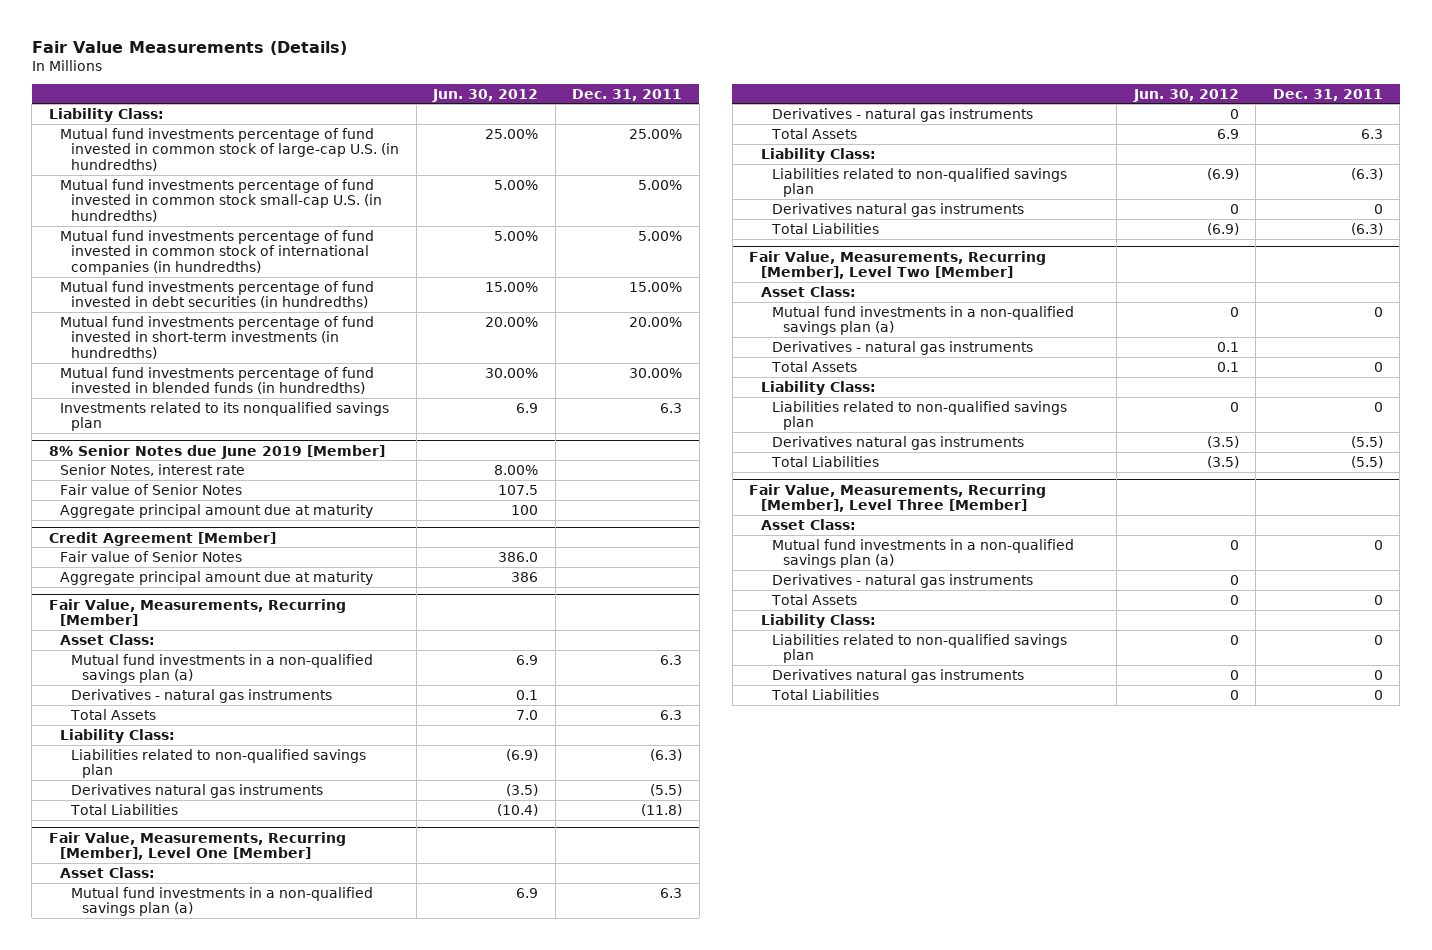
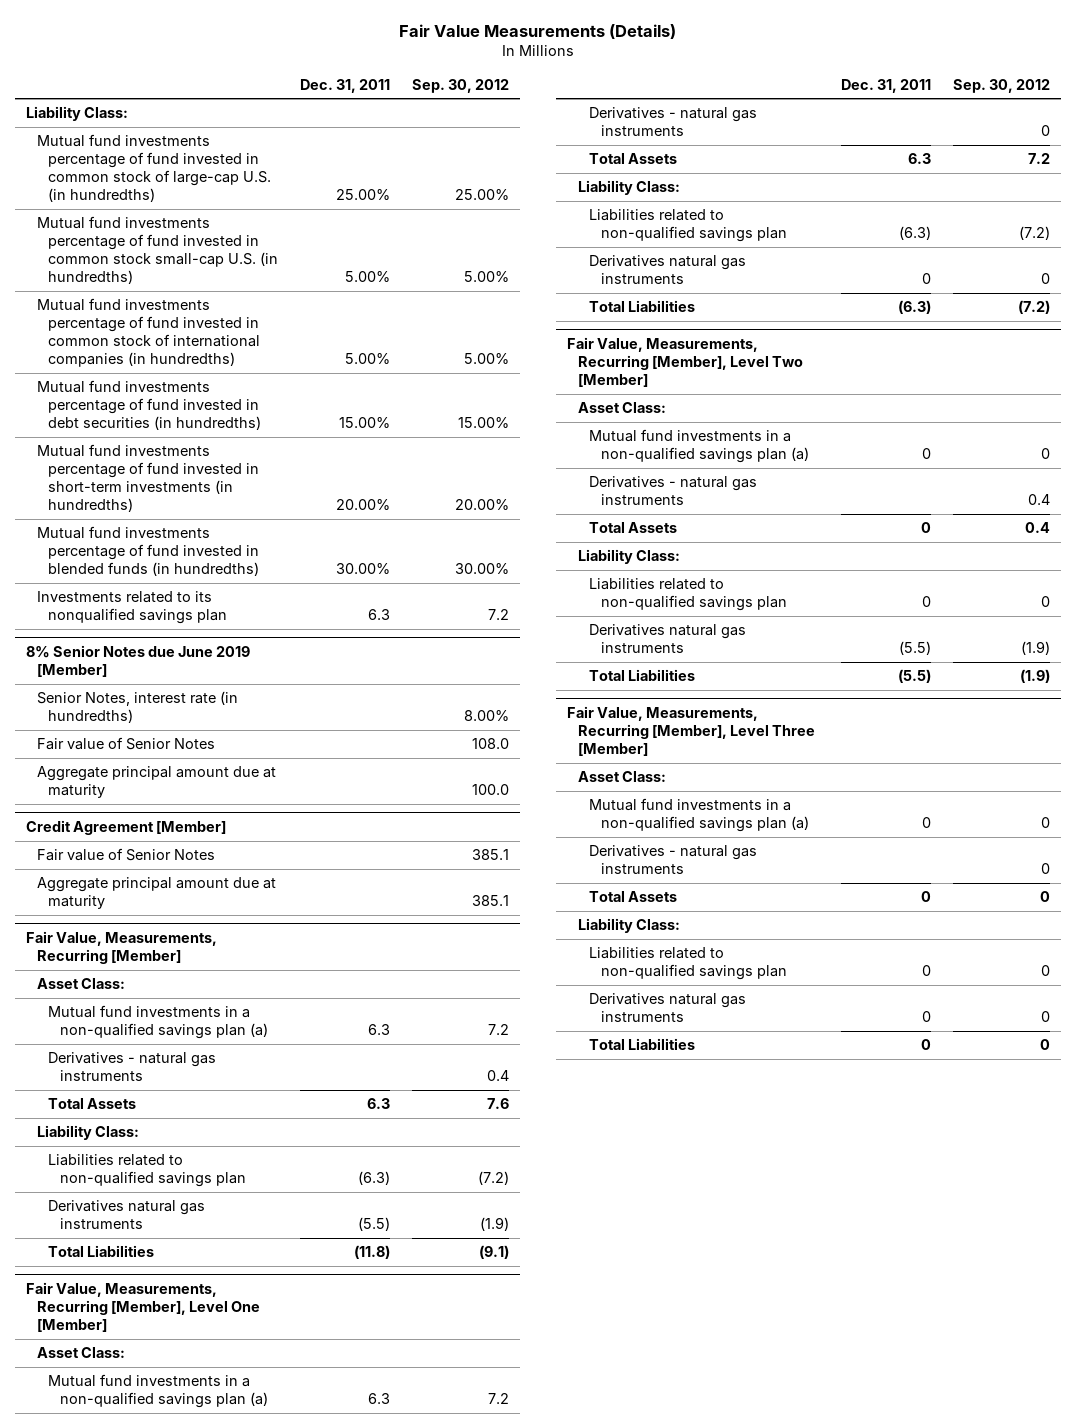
- | Jun. 30, 2012 | Dec. 31, 2011
+ | Dec. 31, 2011 | Sep. 30, 2012
@ 8% Senior Notes due June 2019 [Member]
- Senior Notes, interest rate | 8.00% |
+ Senior Notes, interest rate (in hundredths) | | 8.00%

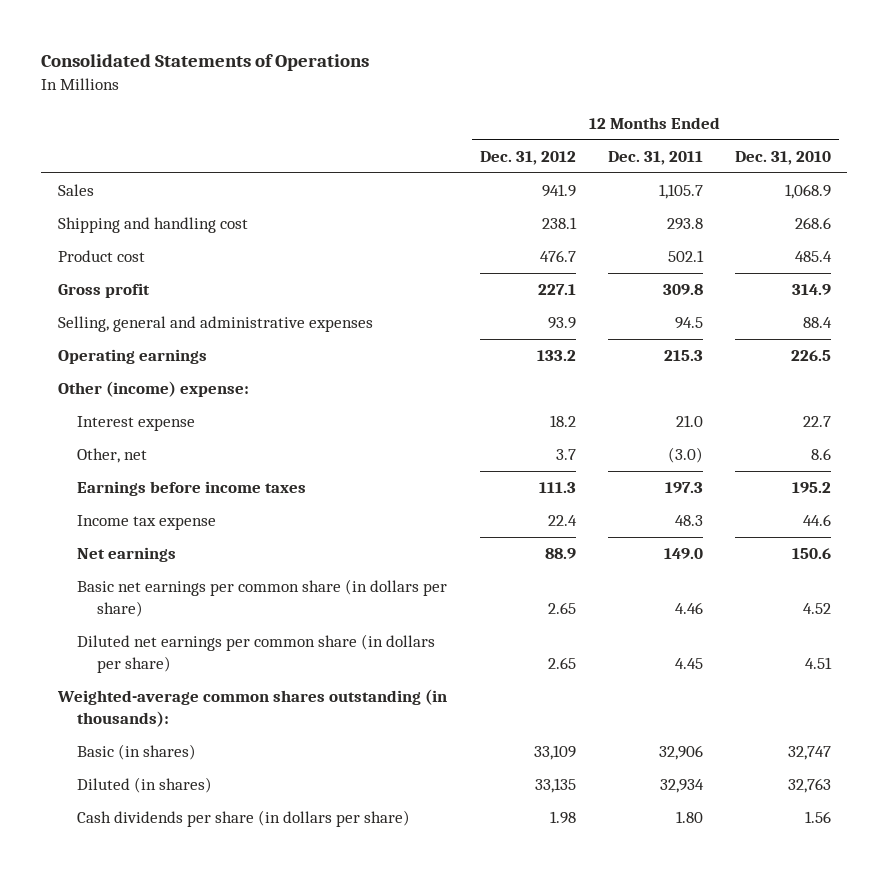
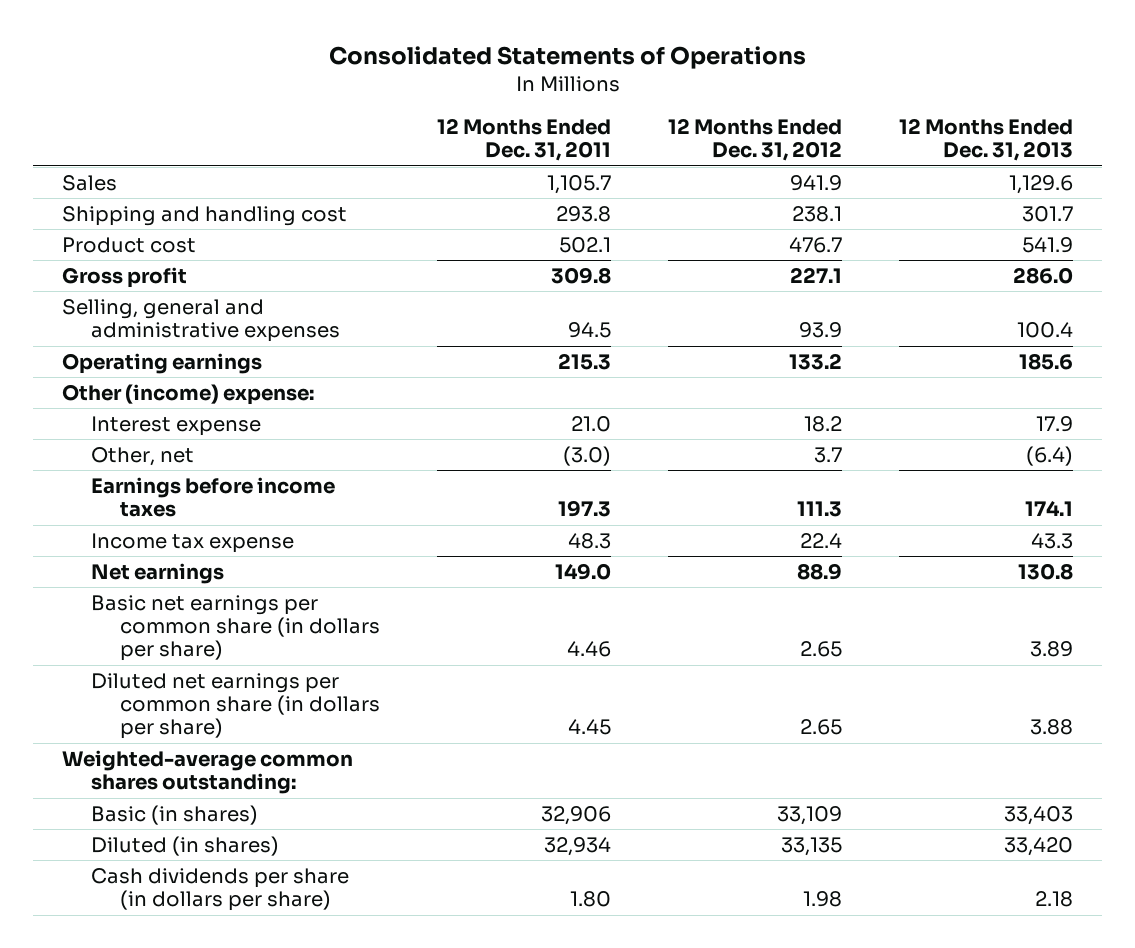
- | 12 Months Ended Dec. 31, 2012 | 12 Months Ended Dec. 31, 2011 | 12 Months Ended Dec. 31, 2010
+ | 12 Months Ended Dec. 31, 2011 | 12 Months Ended Dec. 31, 2012 | 12 Months Ended Dec. 31, 2013
- Weighted-average common shares outstanding (in thousands):
+ Weighted-average common shares outstanding:

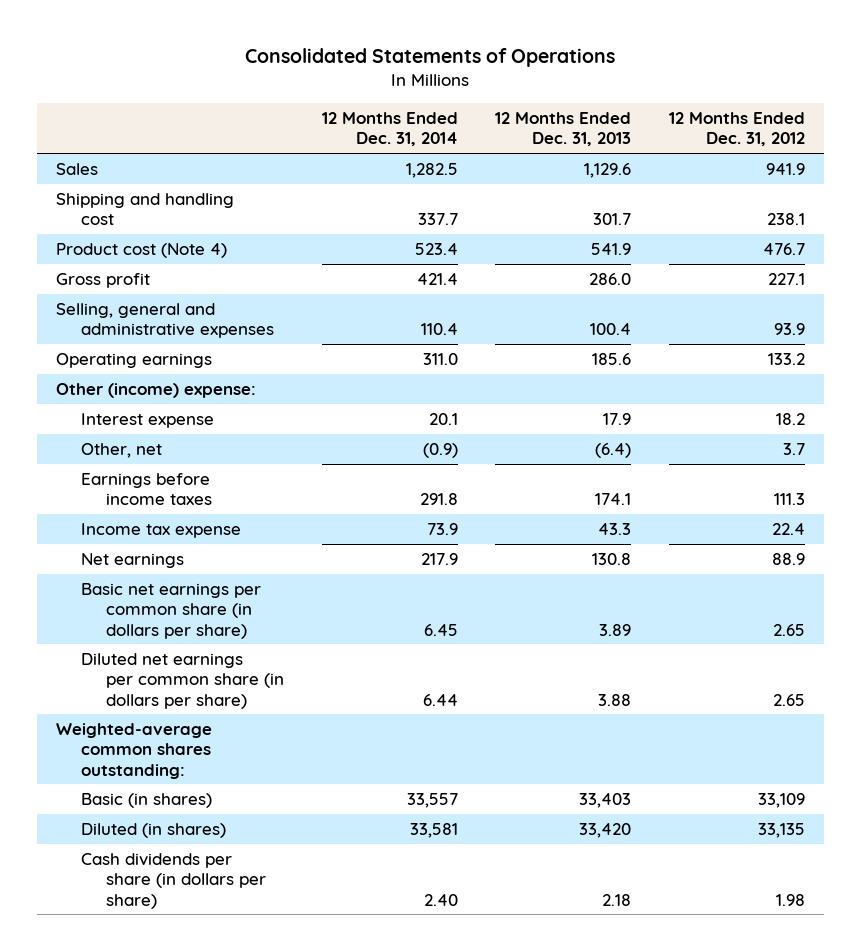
- | 12 Months Ended Dec. 31, 2011 | 12 Months Ended Dec. 31, 2012 | 12 Months Ended Dec. 31, 2013
+ | 12 Months Ended Dec. 31, 2014 | 12 Months Ended Dec. 31, 2013 | 12 Months Ended Dec. 31, 2012
- Product cost | 502.1 | 476.7 | 541.9
+ Product cost (Note 4) | 523.4 | 541.9 | 476.7

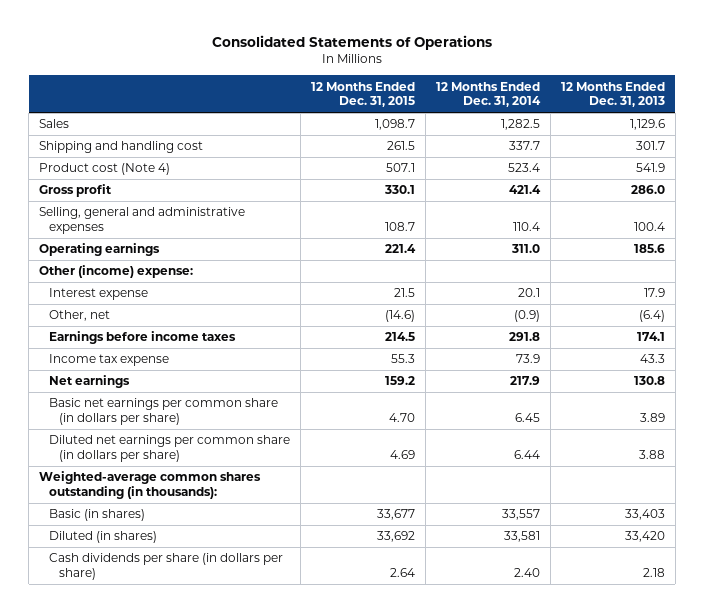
- | 12 Months Ended Dec. 31, 2014 | 12 Months Ended Dec. 31, 2013 | 12 Months Ended Dec. 31, 2012
+ | 12 Months Ended Dec. 31, 2015 | 12 Months Ended Dec. 31, 2014 | 12 Months Ended Dec. 31, 2013
- Weighted-average common shares outstanding:
+ Weighted-average common shares outstanding (in thousands):

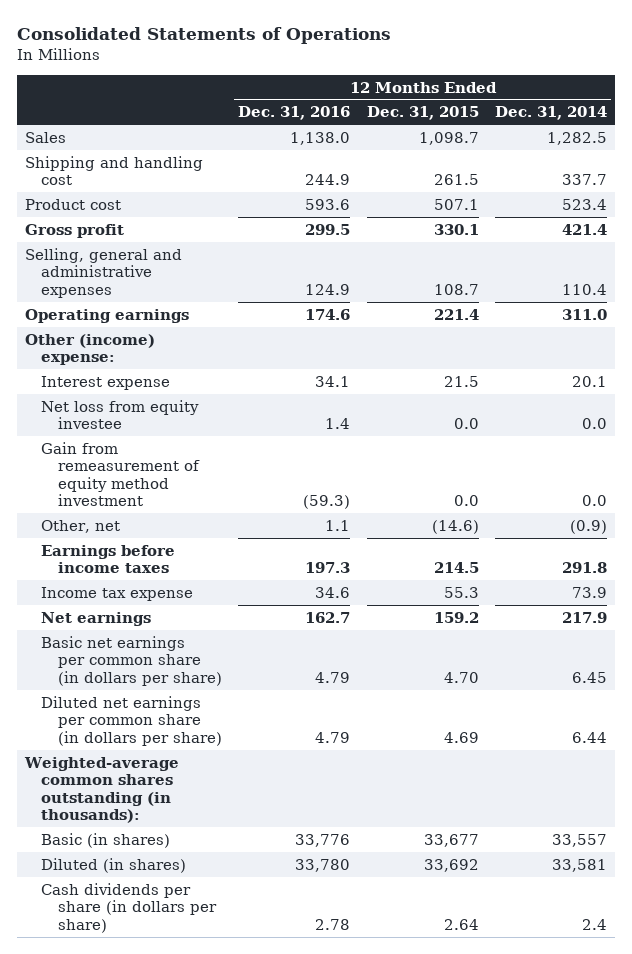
- | 12 Months Ended Dec. 31, 2015 | 12 Months Ended Dec. 31, 2014 | 12 Months Ended Dec. 31, 2013
+ | 12 Months Ended Dec. 31, 2016 | 12 Months Ended Dec. 31, 2015 | 12 Months Ended Dec. 31, 2014
- Product cost (Note 4) | 507.1 | 523.4 | 541.9
+ Product cost | 593.6 | 507.1 | 523.4
+ Net loss from equity investee | 1.4 | 0.0 | 0.0
+ Gain from remeasurement of equity method investment | (59.3) | 0.0 | 0.0
- Cash dividends per share (in dollars per share) | 2.64 | 2.40 | 2.18
+ Cash dividends per share (in dollars per share) | 2.78 | 2.64 | 2.4

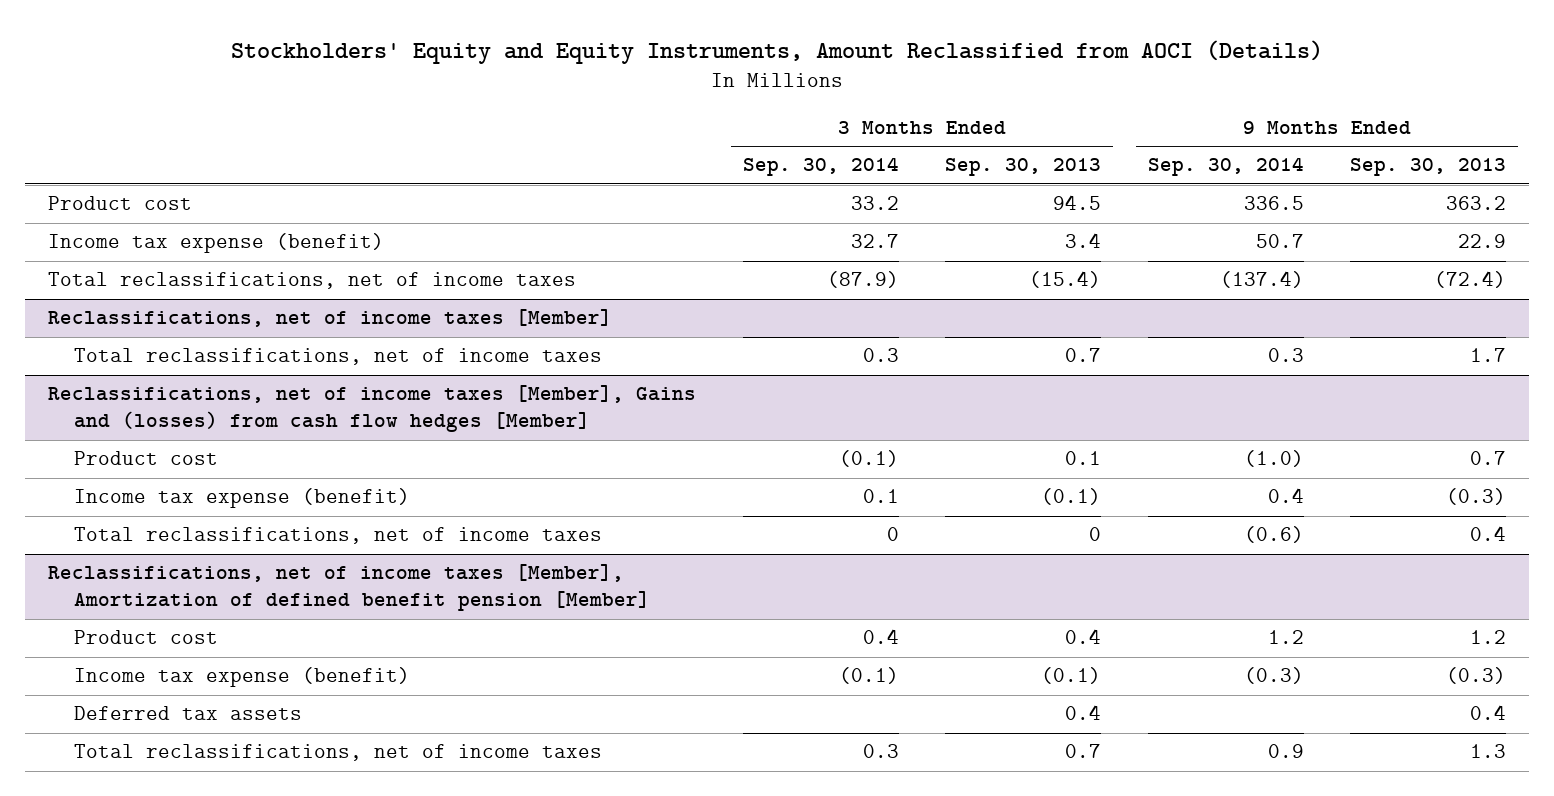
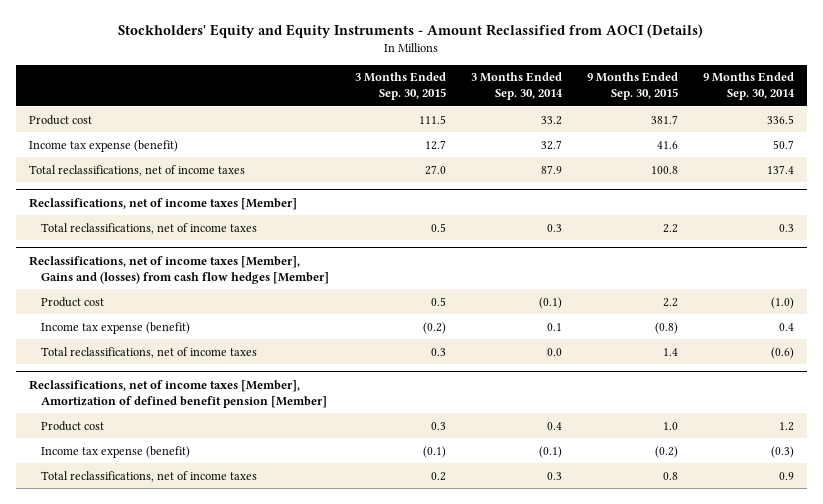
- Stockholders' Equity and Equity Instruments, Amount Reclassified from AOCI (Details)
+ Stockholders' Equity and Equity Instruments - Amount Reclassified from AOCI (Details)
- | 3 Months Ended Sep. 30, 2014 | 3 Months Ended Sep. 30, 2013 | 9 Months Ended Sep. 30, 2014 | 9 Months Ended Sep. 30, 2013
+ | 3 Months Ended Sep. 30, 2015 | 3 Months Ended Sep. 30, 2014 | 9 Months Ended Sep. 30, 2015 | 9 Months Ended Sep. 30, 2014
- Total reclassifications, net of income taxes | (87.9) | (15.4) | (137.4) | (72.4)
+ Total reclassifications, net of income taxes | 27.0 | 87.9 | 100.8 | 137.4
@ Reclassifications, net of income taxes [Member], Gains and (losses) from cash flow hedges [Member]
- Total reclassifications, net of income taxes | 0 | 0 | (0.6) | 0.4
+ Total reclassifications, net of income taxes | 0.3 | 0.0 | 1.4 | (0.6)
@ Reclassifications, net of income taxes [Member], Amortization of defined benefit pension [Member]
- Deferred tax assets | | 0.4 | | 0.4

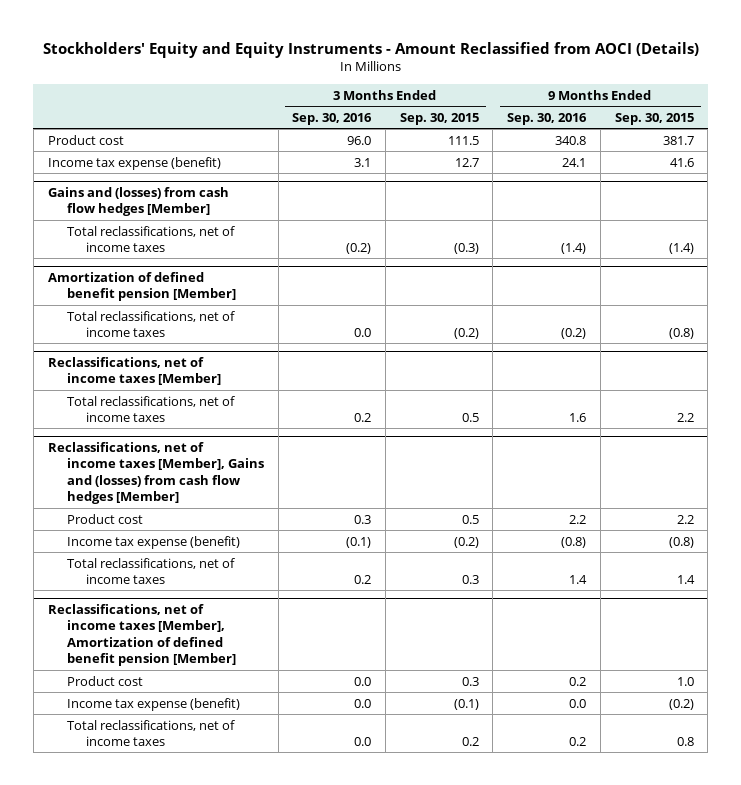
- | 3 Months Ended Sep. 30, 2015 | 3 Months Ended Sep. 30, 2014 | 9 Months Ended Sep. 30, 2015 | 9 Months Ended Sep. 30, 2014
+ | 3 Months Ended Sep. 30, 2016 | 3 Months Ended Sep. 30, 2015 | 9 Months Ended Sep. 30, 2016 | 9 Months Ended Sep. 30, 2015
- Total reclassifications, net of income taxes | 27.0 | 87.9 | 100.8 | 137.4
+ Gains and (losses) from cash flow hedges [Member]
+ Total reclassifications, net of income taxes | (0.2) | (0.3) | (1.4) | (1.4)
+ Amortization of defined benefit pension [Member]
+ Total reclassifications, net of income taxes | 0.0 | (0.2) | (0.2) | (0.8)

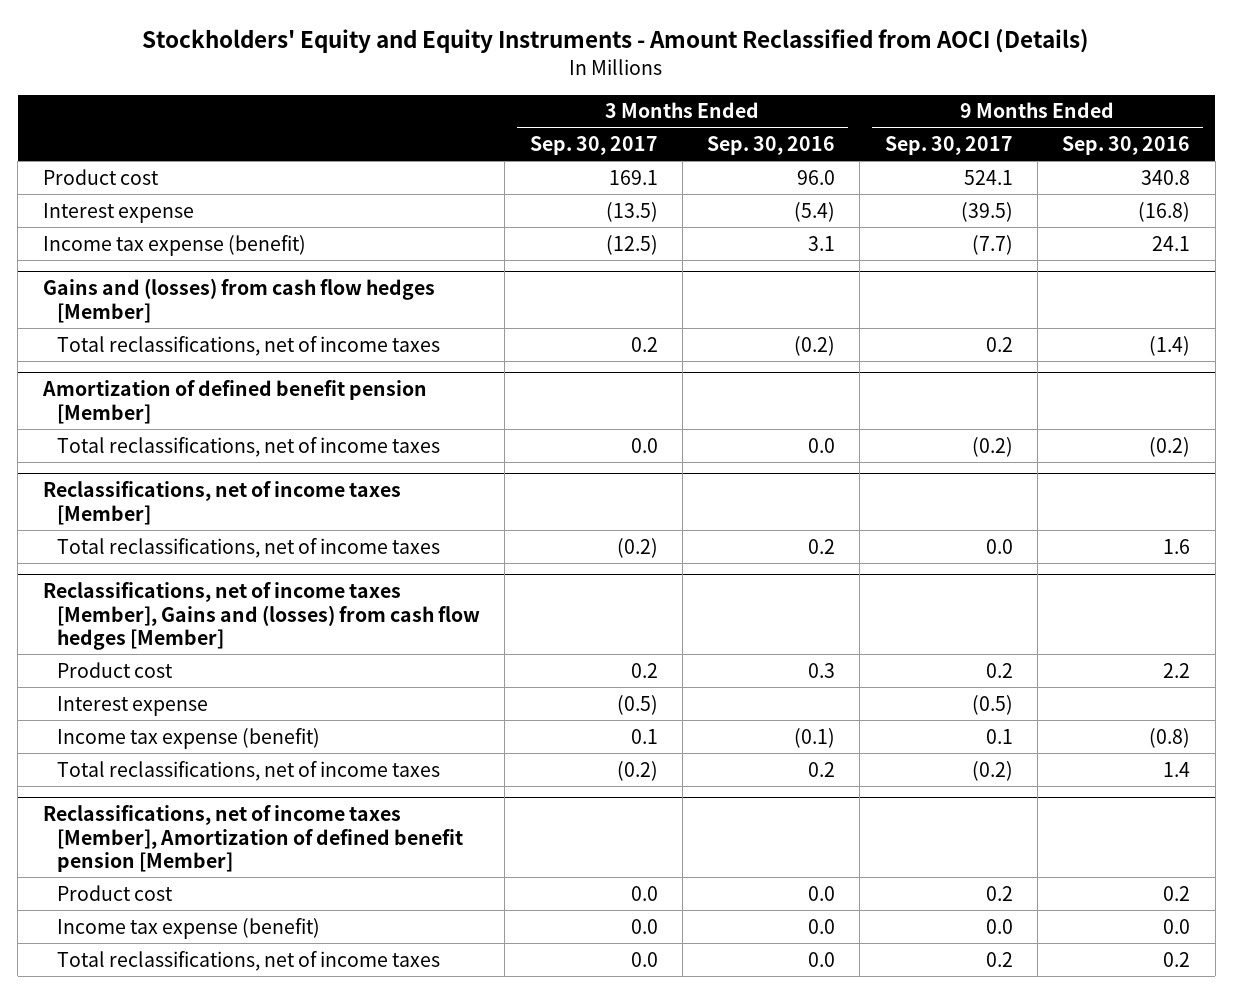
- | 3 Months Ended Sep. 30, 2016 | 3 Months Ended Sep. 30, 2015 | 9 Months Ended Sep. 30, 2016 | 9 Months Ended Sep. 30, 2015
+ | 3 Months Ended Sep. 30, 2017 | 3 Months Ended Sep. 30, 2016 | 9 Months Ended Sep. 30, 2017 | 9 Months Ended Sep. 30, 2016
+ Interest expense | (13.5) | (5.4) | (39.5) | (16.8)
@ Reclassifications, net of income taxes [Member], Gains and (losses) from cash flow hedges [Member]
+ Interest expense | (0.5) | | (0.5) |

